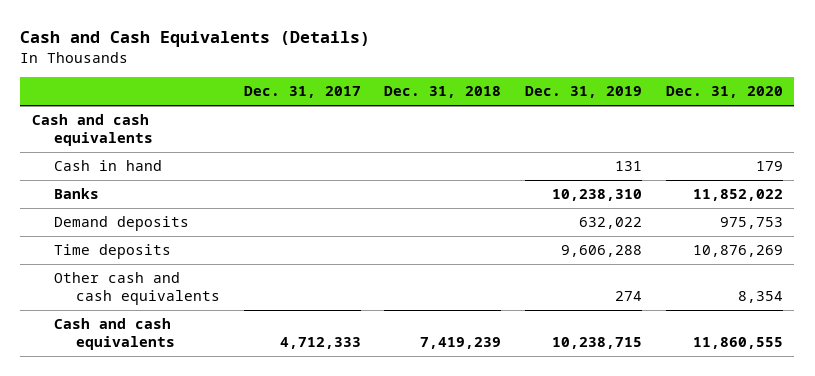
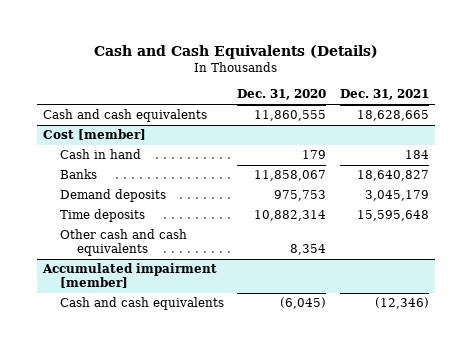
- | Dec. 31, 2017 | Dec. 31, 2018 | Dec. 31, 2019 | Dec. 31, 2020
+ | Dec. 31, 2020 | Dec. 31, 2021
- Cash and cash equivalents
moved up: Cash and cash equivalents | 11,860,555 | 18,628,665
+ Cost [member]
- Banks | | | 10,238,310 | 11,852,022
+ Banks | 11,858,067 | 18,640,827
- Time deposits | | | 9,606,288 | 10,876,269
+ Time deposits | 10,882,314 | 15,595,648
+ Accumulated impairment [member]
+ Cash and cash equivalents | (6,045) | (12,346)

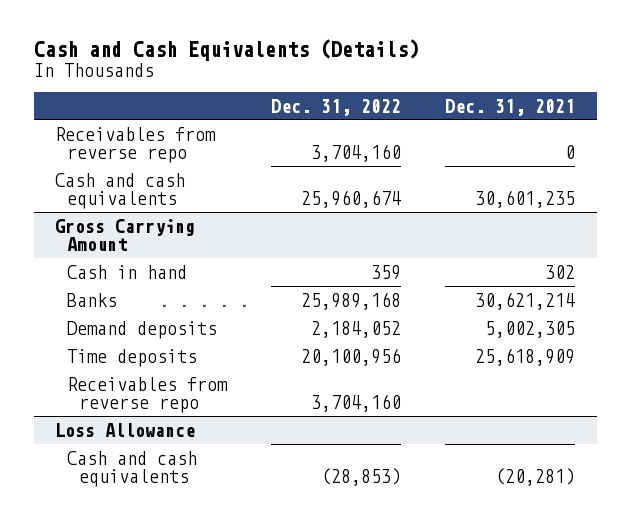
- | Dec. 31, 2020 | Dec. 31, 2021
+ | Dec. 31, 2022 | Dec. 31, 2021
- Cash and cash equivalents | 11,860,555 | 18,628,665
- Cost [member]
- Cash in hand | 179 | 184
- Banks | 11,858,067 | 18,640,827
- Demand deposits | 975,753 | 3,045,179
- Time deposits | 10,882,314 | 15,595,648
- Other cash and cash equivalents | 8,354 |
- Accumulated impairment [member]
- Cash and cash equivalents | (6,045) | (12,346)
+ Receivables from reverse repo | 3,704,160 | 0
+ Cash and cash equivalents | 25,960,674 | 30,601,235
+ Gross Carrying Amount
+ Cash in hand | 359 | 302
+ Banks | 25,989,168 | 30,621,214
+ Demand deposits | 2,184,052 | 5,002,305
+ Time deposits | 20,100,956 | 25,618,909
+ Receivables from reverse repo | 3,704,160 |
+ Loss Allowance
+ Cash and cash equivalents | (28,853) | (20,281)

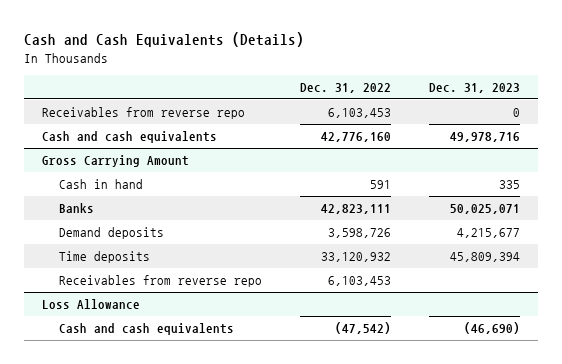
- | Dec. 31, 2022 | Dec. 31, 2021
+ | Dec. 31, 2022 | Dec. 31, 2023
- Receivables from reverse repo | 3,704,160 | 0
- Cash and cash equivalents | 25,960,674 | 30,601,235
+ Receivables from reverse repo | 6,103,453 | 0
+ Cash and cash equivalents | 42,776,160 | 49,978,716
@ Gross Carrying Amount
- Cash in hand | 359 | 302
- Banks | 25,989,168 | 30,621,214
- Demand deposits | 2,184,052 | 5,002,305
- Time deposits | 20,100,956 | 25,618,909
- Receivables from reverse repo | 3,704,160 |
+ Cash in hand | 591 | 335
+ Banks | 42,823,111 | 50,025,071
+ Demand deposits | 3,598,726 | 4,215,677
+ Time deposits | 33,120,932 | 45,809,394
+ Receivables from reverse repo | 6,103,453 |
@ Loss Allowance
- Cash and cash equivalents | (28,853) | (20,281)
+ Cash and cash equivalents | (47,542) | (46,690)

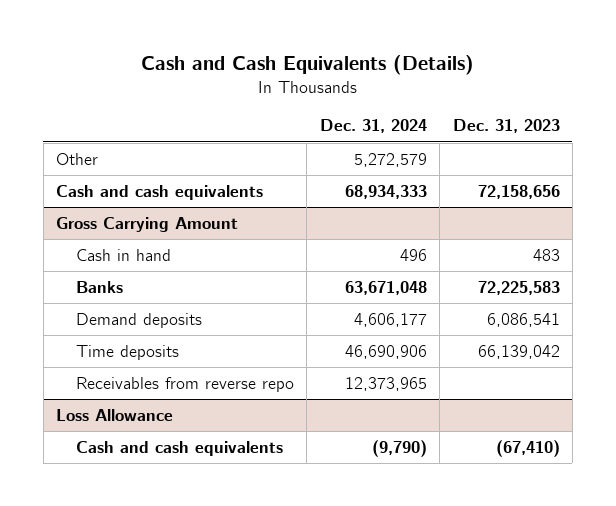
- | Dec. 31, 2022 | Dec. 31, 2023
+ | Dec. 31, 2024 | Dec. 31, 2023
- Receivables from reverse repo | 6,103,453 | 0
- Cash and cash equivalents | 42,776,160 | 49,978,716
+ Other | 5,272,579 |
+ Cash and cash equivalents | 68,934,333 | 72,158,656
@ Gross Carrying Amount
- Cash in hand | 591 | 335
- Banks | 42,823,111 | 50,025,071
- Demand deposits | 3,598,726 | 4,215,677
- Time deposits | 33,120,932 | 45,809,394
+ Cash in hand | 496 | 483
+ Banks | 63,671,048 | 72,225,583
+ Demand deposits | 4,606,177 | 6,086,541
+ Time deposits | 46,690,906 | 66,139,042
@ Loss Allowance
- Cash and cash equivalents | (47,542) | (46,690)
+ Cash and cash equivalents | (9,790) | (67,410)

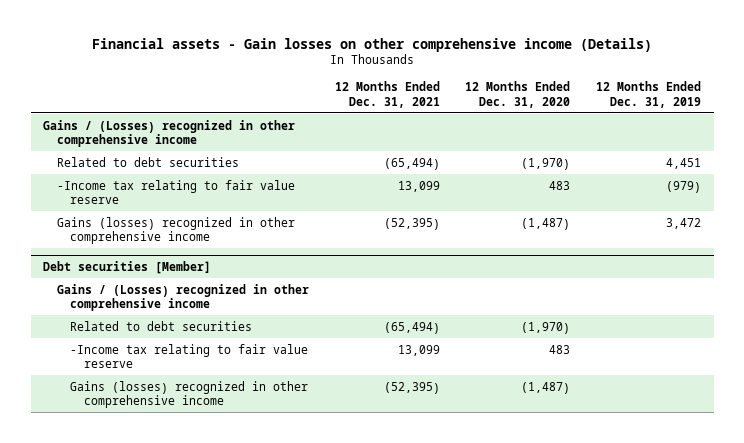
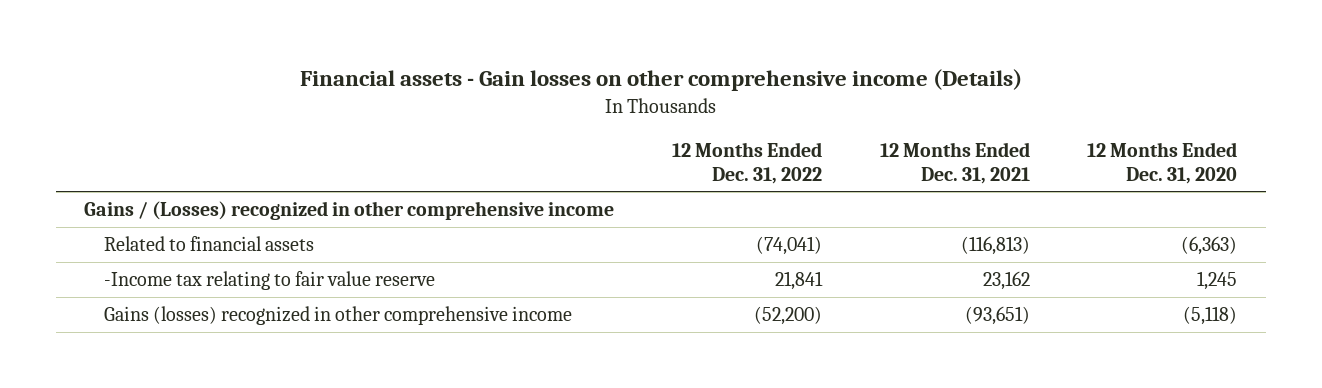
- | 12 Months Ended Dec. 31, 2021 | 12 Months Ended Dec. 31, 2020 | 12 Months Ended Dec. 31, 2019
+ | 12 Months Ended Dec. 31, 2022 | 12 Months Ended Dec. 31, 2021 | 12 Months Ended Dec. 31, 2020
- Related to debt securities | (65,494) | (1,970) | 4,451
- -Income tax relating to fair value reserve | 13,099 | 483 | (979)
- Gains (losses) recognized in other comprehensive income | (52,395) | (1,487) | 3,472
- Debt securities [Member]
- Gains / (Losses) recognized in other comprehensive income
- Related to debt securities | (65,494) | (1,970) |
- -Income tax relating to fair value reserve | 13,099 | 483 |
- Gains (losses) recognized in other comprehensive income | (52,395) | (1,487) |
+ Related to financial assets | (74,041) | (116,813) | (6,363)
+ -Income tax relating to fair value reserve | 21,841 | 23,162 | 1,245
+ Gains (losses) recognized in other comprehensive income | (52,200) | (93,651) | (5,118)

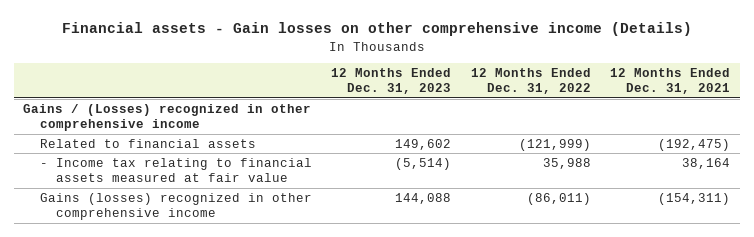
- | 12 Months Ended Dec. 31, 2022 | 12 Months Ended Dec. 31, 2021 | 12 Months Ended Dec. 31, 2020
+ | 12 Months Ended Dec. 31, 2023 | 12 Months Ended Dec. 31, 2022 | 12 Months Ended Dec. 31, 2021
- Related to financial assets | (74,041) | (116,813) | (6,363)
- -Income tax relating to fair value reserve | 21,841 | 23,162 | 1,245
- Gains (losses) recognized in other comprehensive income | (52,200) | (93,651) | (5,118)
+ Related to financial assets | 149,602 | (121,999) | (192,475)
+ - Income tax relating to financial assets measured at fair value | (5,514) | 35,988 | 38,164
+ Gains (losses) recognized in other comprehensive income | 144,088 | (86,011) | (154,311)

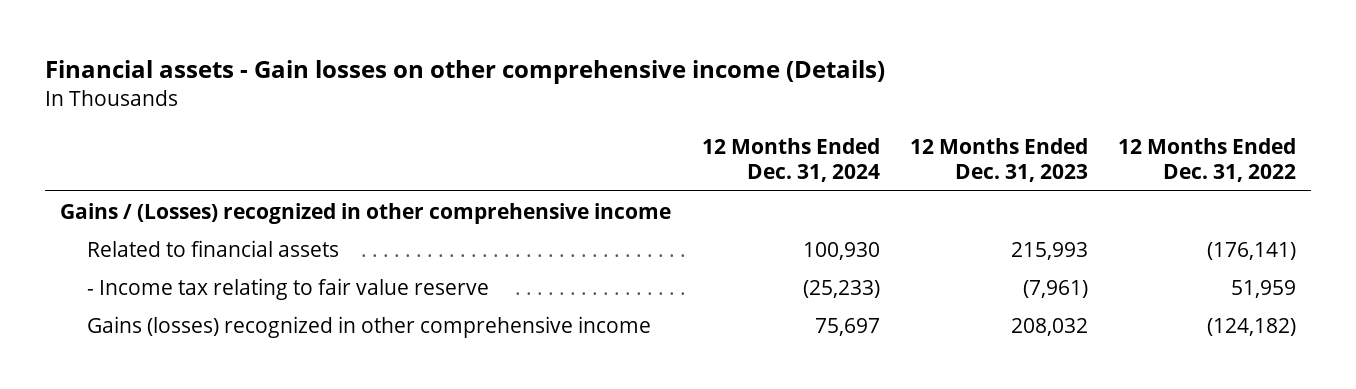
- | 12 Months Ended Dec. 31, 2023 | 12 Months Ended Dec. 31, 2022 | 12 Months Ended Dec. 31, 2021
+ | 12 Months Ended Dec. 31, 2024 | 12 Months Ended Dec. 31, 2023 | 12 Months Ended Dec. 31, 2022
- Related to financial assets | 149,602 | (121,999) | (192,475)
- - Income tax relating to financial assets measured at fair value | (5,514) | 35,988 | 38,164
- Gains (losses) recognized in other comprehensive income | 144,088 | (86,011) | (154,311)
+ Related to financial assets | 100,930 | 215,993 | (176,141)
+ - Income tax relating to fair value reserve | (25,233) | (7,961) | 51,959
+ Gains (losses) recognized in other comprehensive income | 75,697 | 208,032 | (124,182)

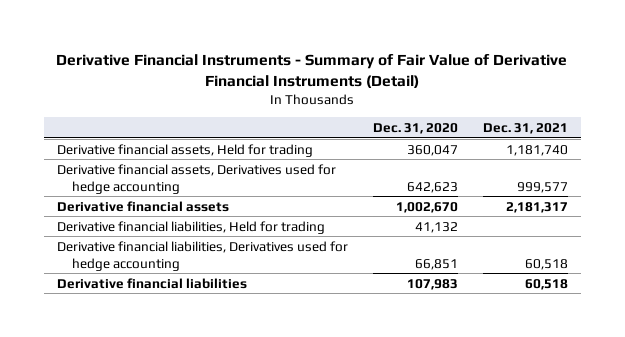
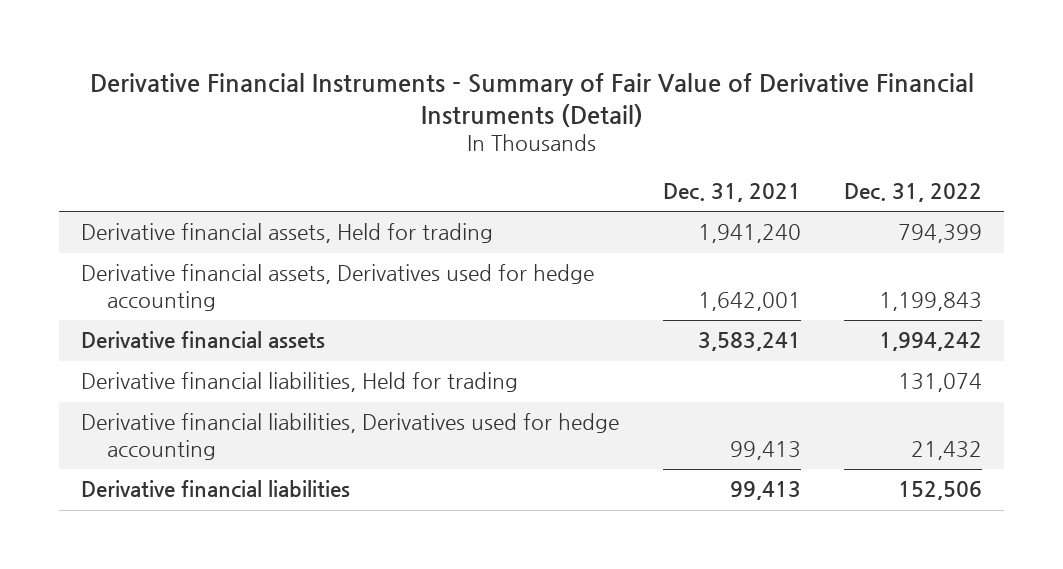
- | Dec. 31, 2020 | Dec. 31, 2021
+ | Dec. 31, 2021 | Dec. 31, 2022
- Derivative financial assets, Held for trading | 360,047 | 1,181,740
- Derivative financial assets, Derivatives used for hedge accounting | 642,623 | 999,577
- Derivative financial assets | 1,002,670 | 2,181,317
+ Derivative financial assets, Held for trading | 1,941,240 | 794,399
+ Derivative financial assets, Derivatives used for hedge accounting | 1,642,001 | 1,199,843
+ Derivative financial assets | 3,583,241 | 1,994,242
- Derivative financial liabilities, Derivatives used for hedge accounting | 66,851 | 60,518
- Derivative financial liabilities | 107,983 | 60,518
+ Derivative financial liabilities, Derivatives used for hedge accounting | 99,413 | 21,432
+ Derivative financial liabilities | 99,413 | 152,506

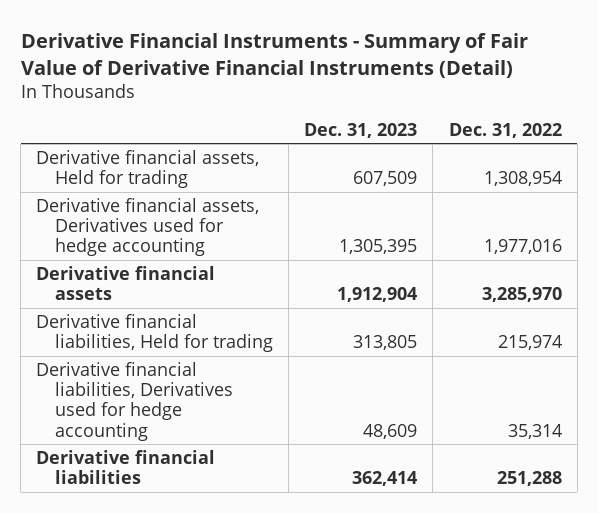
- | Dec. 31, 2021 | Dec. 31, 2022
+ | Dec. 31, 2023 | Dec. 31, 2022
- Derivative financial assets, Held for trading | 1,941,240 | 794,399
- Derivative financial assets, Derivatives used for hedge accounting | 1,642,001 | 1,199,843
- Derivative financial assets | 3,583,241 | 1,994,242
- Derivative financial liabilities, Held for trading | | 131,074
- Derivative financial liabilities, Derivatives used for hedge accounting | 99,413 | 21,432
- Derivative financial liabilities | 99,413 | 152,506
+ Derivative financial assets, Held for trading | 607,509 | 1,308,954
+ Derivative financial assets, Derivatives used for hedge accounting | 1,305,395 | 1,977,016
+ Derivative financial assets | 1,912,904 | 3,285,970
+ Derivative financial liabilities, Held for trading | 313,805 | 215,974
+ Derivative financial liabilities, Derivatives used for hedge accounting | 48,609 | 35,314
+ Derivative financial liabilities | 362,414 | 251,288

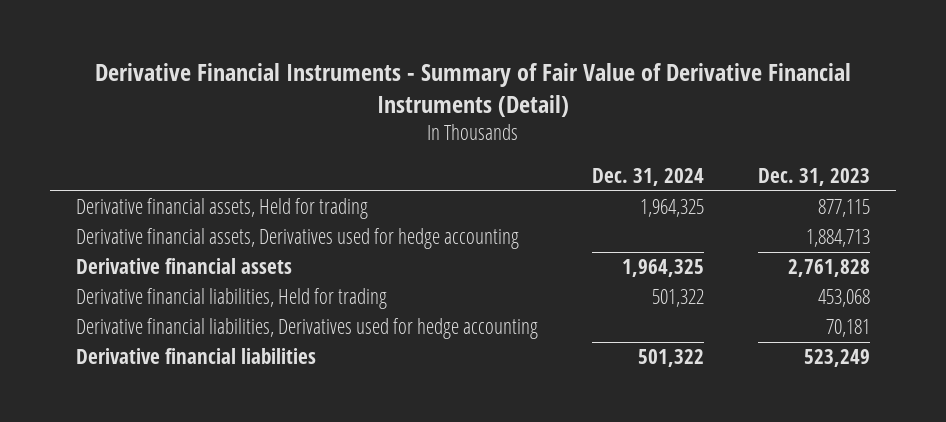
- | Dec. 31, 2023 | Dec. 31, 2022
+ | Dec. 31, 2024 | Dec. 31, 2023
- Derivative financial assets, Held for trading | 607,509 | 1,308,954
- Derivative financial assets, Derivatives used for hedge accounting | 1,305,395 | 1,977,016
- Derivative financial assets | 1,912,904 | 3,285,970
- Derivative financial liabilities, Held for trading | 313,805 | 215,974
- Derivative financial liabilities, Derivatives used for hedge accounting | 48,609 | 35,314
- Derivative financial liabilities | 362,414 | 251,288
+ Derivative financial assets, Held for trading | 1,964,325 | 877,115
+ Derivative financial assets, Derivatives used for hedge accounting | | 1,884,713
+ Derivative financial assets | 1,964,325 | 2,761,828
+ Derivative financial liabilities, Held for trading | 501,322 | 453,068
+ Derivative financial liabilities, Derivatives used for hedge accounting | | 70,181
+ Derivative financial liabilities | 501,322 | 523,249

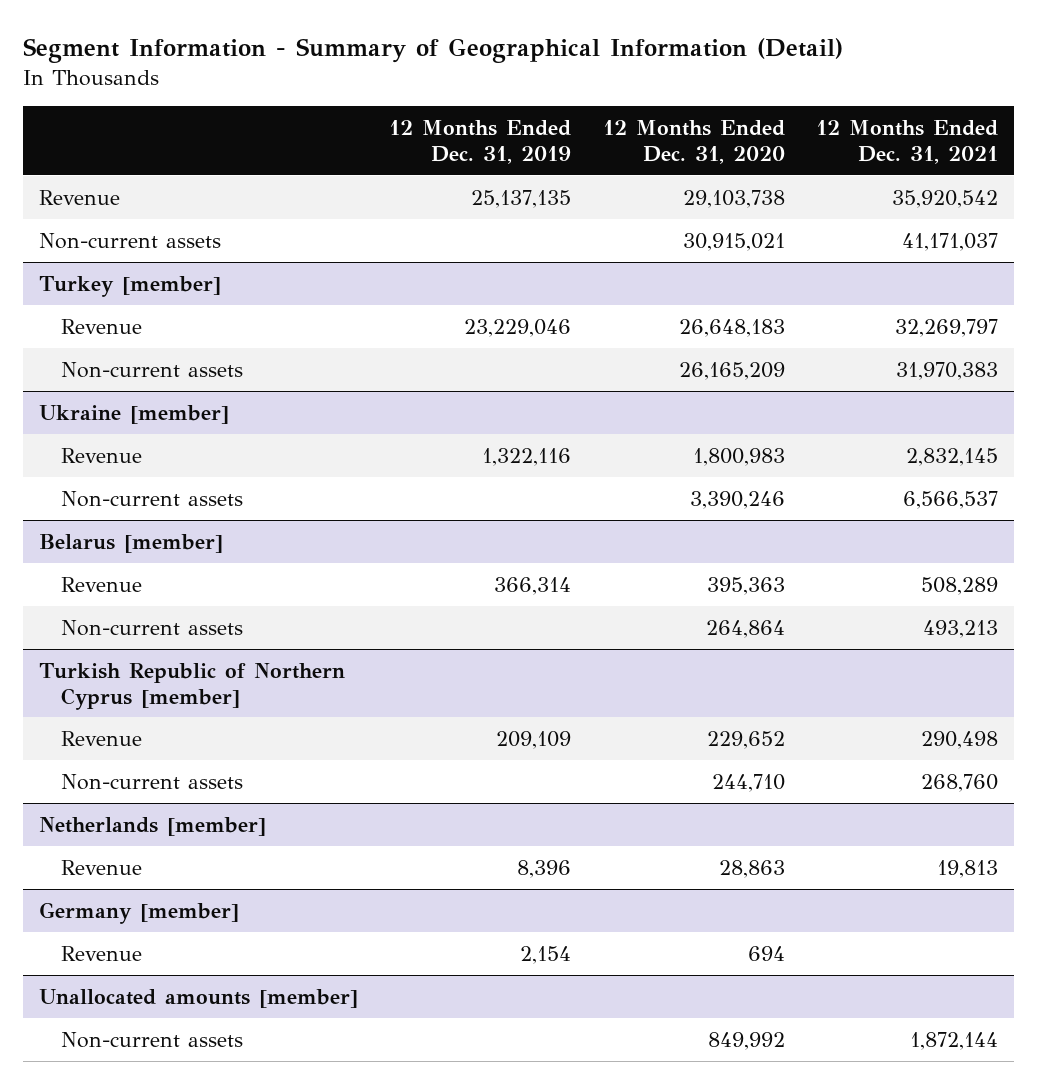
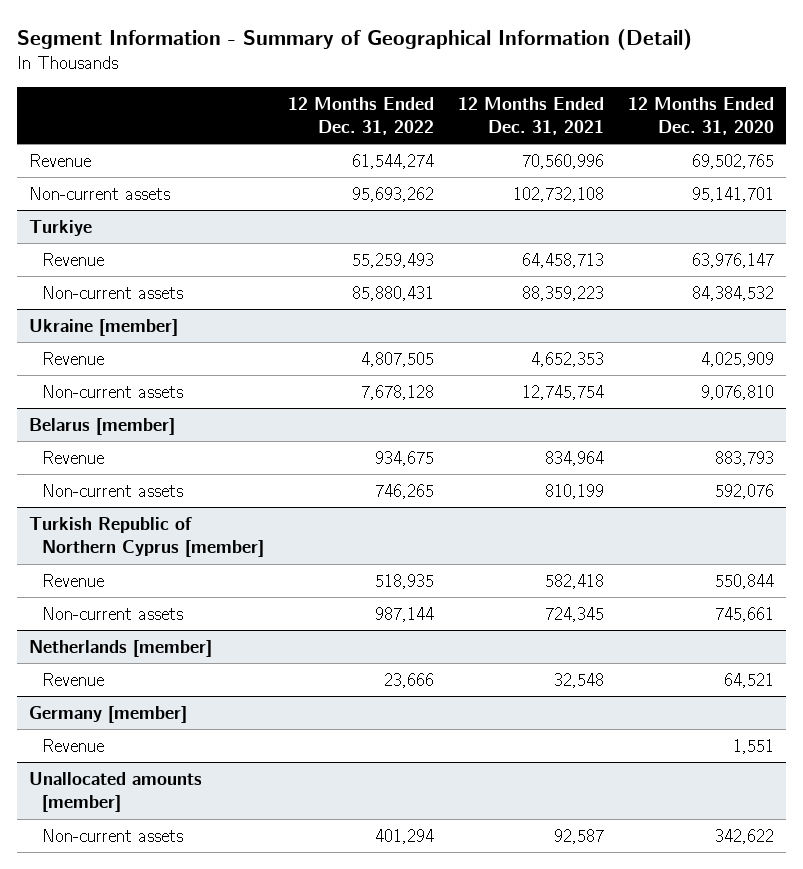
- | 12 Months Ended Dec. 31, 2019 | 12 Months Ended Dec. 31, 2020 | 12 Months Ended Dec. 31, 2021
+ | 12 Months Ended Dec. 31, 2022 | 12 Months Ended Dec. 31, 2021 | 12 Months Ended Dec. 31, 2020
- Revenue | 25,137,135 | 29,103,738 | 35,920,542
- Non-current assets | | 30,915,021 | 41,171,037
- Turkey [member]
- Revenue | 23,229,046 | 26,648,183 | 32,269,797
- Non-current assets | | 26,165,209 | 31,970,383
+ Revenue | 61,544,274 | 70,560,996 | 69,502,765
+ Non-current assets | 95,693,262 | 102,732,108 | 95,141,701
+ Turkiye
+ Revenue | 55,259,493 | 64,458,713 | 63,976,147
+ Non-current assets | 85,880,431 | 88,359,223 | 84,384,532
@ Ukraine [member]
- Revenue | 1,322,116 | 1,800,983 | 2,832,145
- Non-current assets | | 3,390,246 | 6,566,537
+ Revenue | 4,807,505 | 4,652,353 | 4,025,909
+ Non-current assets | 7,678,128 | 12,745,754 | 9,076,810
@ Belarus [member]
- Revenue | 366,314 | 395,363 | 508,289
- Non-current assets | | 264,864 | 493,213
+ Revenue | 934,675 | 834,964 | 883,793
+ Non-current assets | 746,265 | 810,199 | 592,076
@ Turkish Republic of Northern Cyprus [member]
- Revenue | 209,109 | 229,652 | 290,498
- Non-current assets | | 244,710 | 268,760
+ Revenue | 518,935 | 582,418 | 550,844
+ Non-current assets | 987,144 | 724,345 | 745,661
@ Netherlands [member]
- Revenue | 8,396 | 28,863 | 19,813
+ Revenue | 23,666 | 32,548 | 64,521
@ Germany [member]
- Revenue | 2,154 | 694 |
+ Revenue | | | 1,551
@ Unallocated amounts [member]
- Non-current assets | | 849,992 | 1,872,144
+ Non-current assets | 401,294 | 92,587 | 342,622

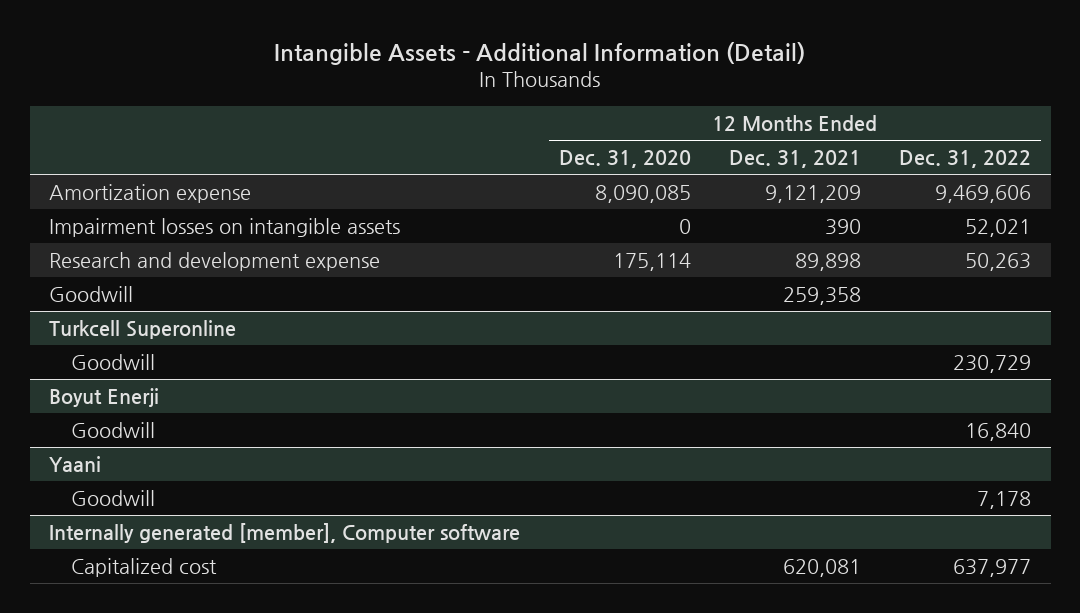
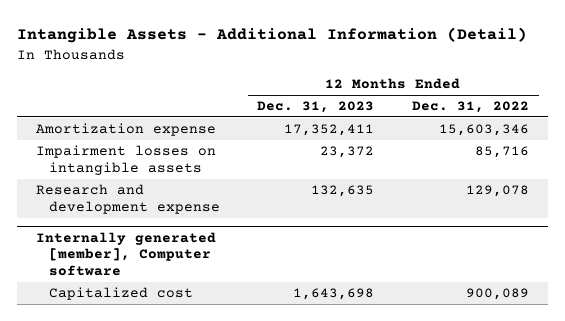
- | 12 Months Ended Dec. 31, 2020 | 12 Months Ended Dec. 31, 2021 | 12 Months Ended Dec. 31, 2022
+ | 12 Months Ended Dec. 31, 2023 | 12 Months Ended Dec. 31, 2022
- Amortization expense | 8,090,085 | 9,121,209 | 9,469,606
- Impairment losses on intangible assets | 0 | 390 | 52,021
- Research and development expense | 175,114 | 89,898 | 50,263
- Goodwill | | 259,358 |
- Turkcell Superonline
- Goodwill | | | 230,729
- Boyut Enerji
- Goodwill | | | 16,840
- Yaani
- Goodwill | | | 7,178
+ Amortization expense | 17,352,411 | 15,603,346
+ Impairment losses on intangible assets | 23,372 | 85,716
+ Research and development expense | 132,635 | 129,078
@ Internally generated [member], Computer software
- Capitalized cost | | 620,081 | 637,977
+ Capitalized cost | 1,643,698 | 900,089

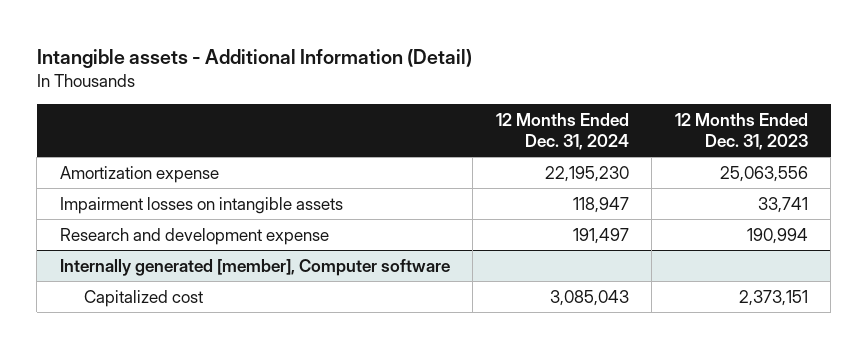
- Intangible Assets - Additional Information (Detail)
+ Intangible assets - Additional Information (Detail)
- | 12 Months Ended Dec. 31, 2023 | 12 Months Ended Dec. 31, 2022
+ | 12 Months Ended Dec. 31, 2024 | 12 Months Ended Dec. 31, 2023
- Amortization expense | 17,352,411 | 15,603,346
- Impairment losses on intangible assets | 23,372 | 85,716
- Research and development expense | 132,635 | 129,078
+ Amortization expense | 22,195,230 | 25,063,556
+ Impairment losses on intangible assets | 118,947 | 33,741
+ Research and development expense | 191,497 | 190,994
@ Internally generated [member], Computer software
- Capitalized cost | 1,643,698 | 900,089
+ Capitalized cost | 3,085,043 | 2,373,151

